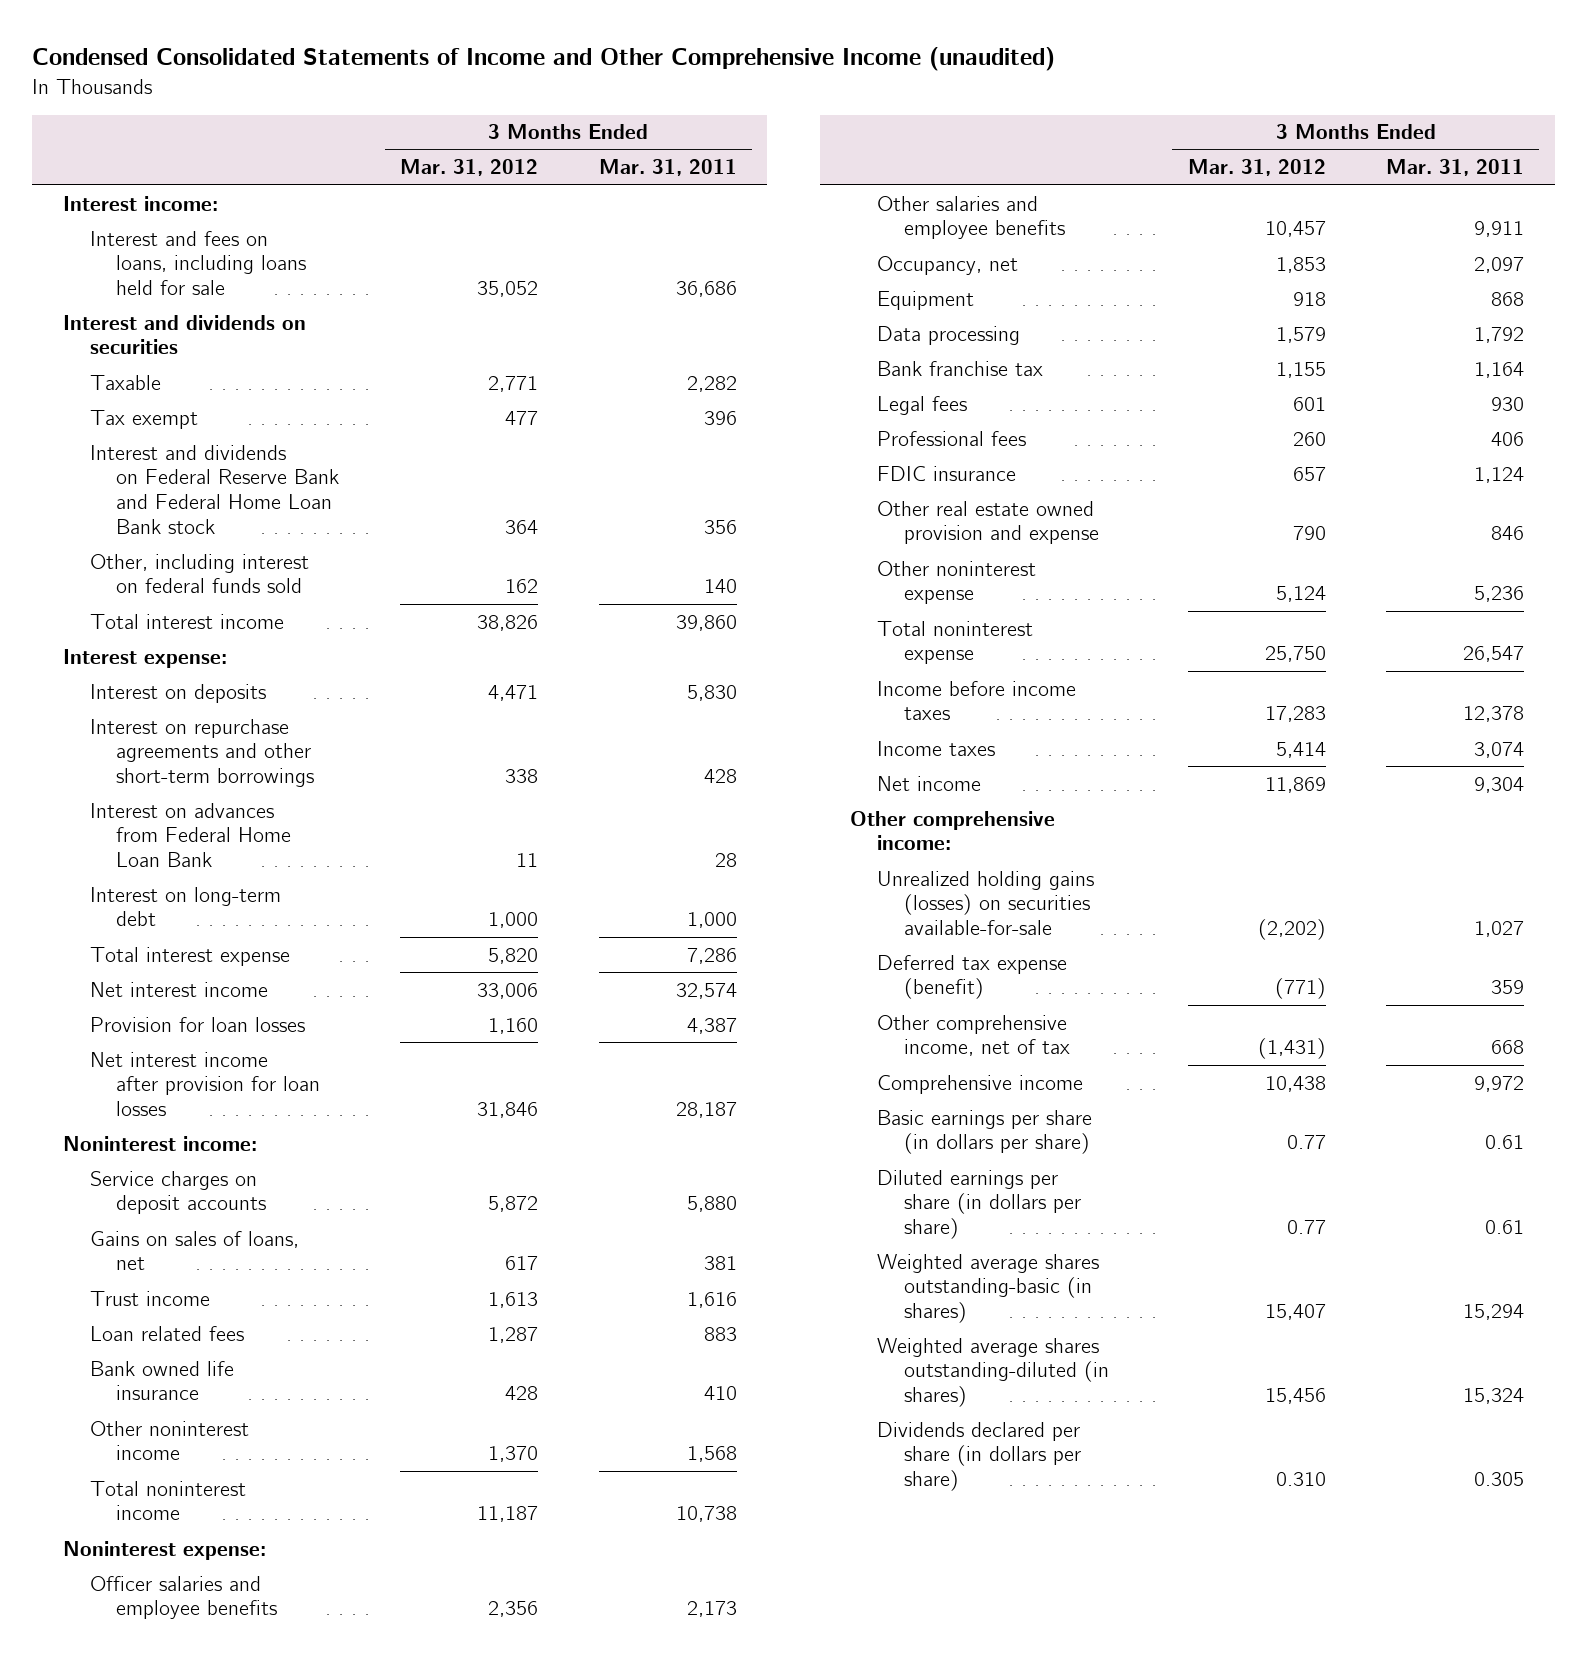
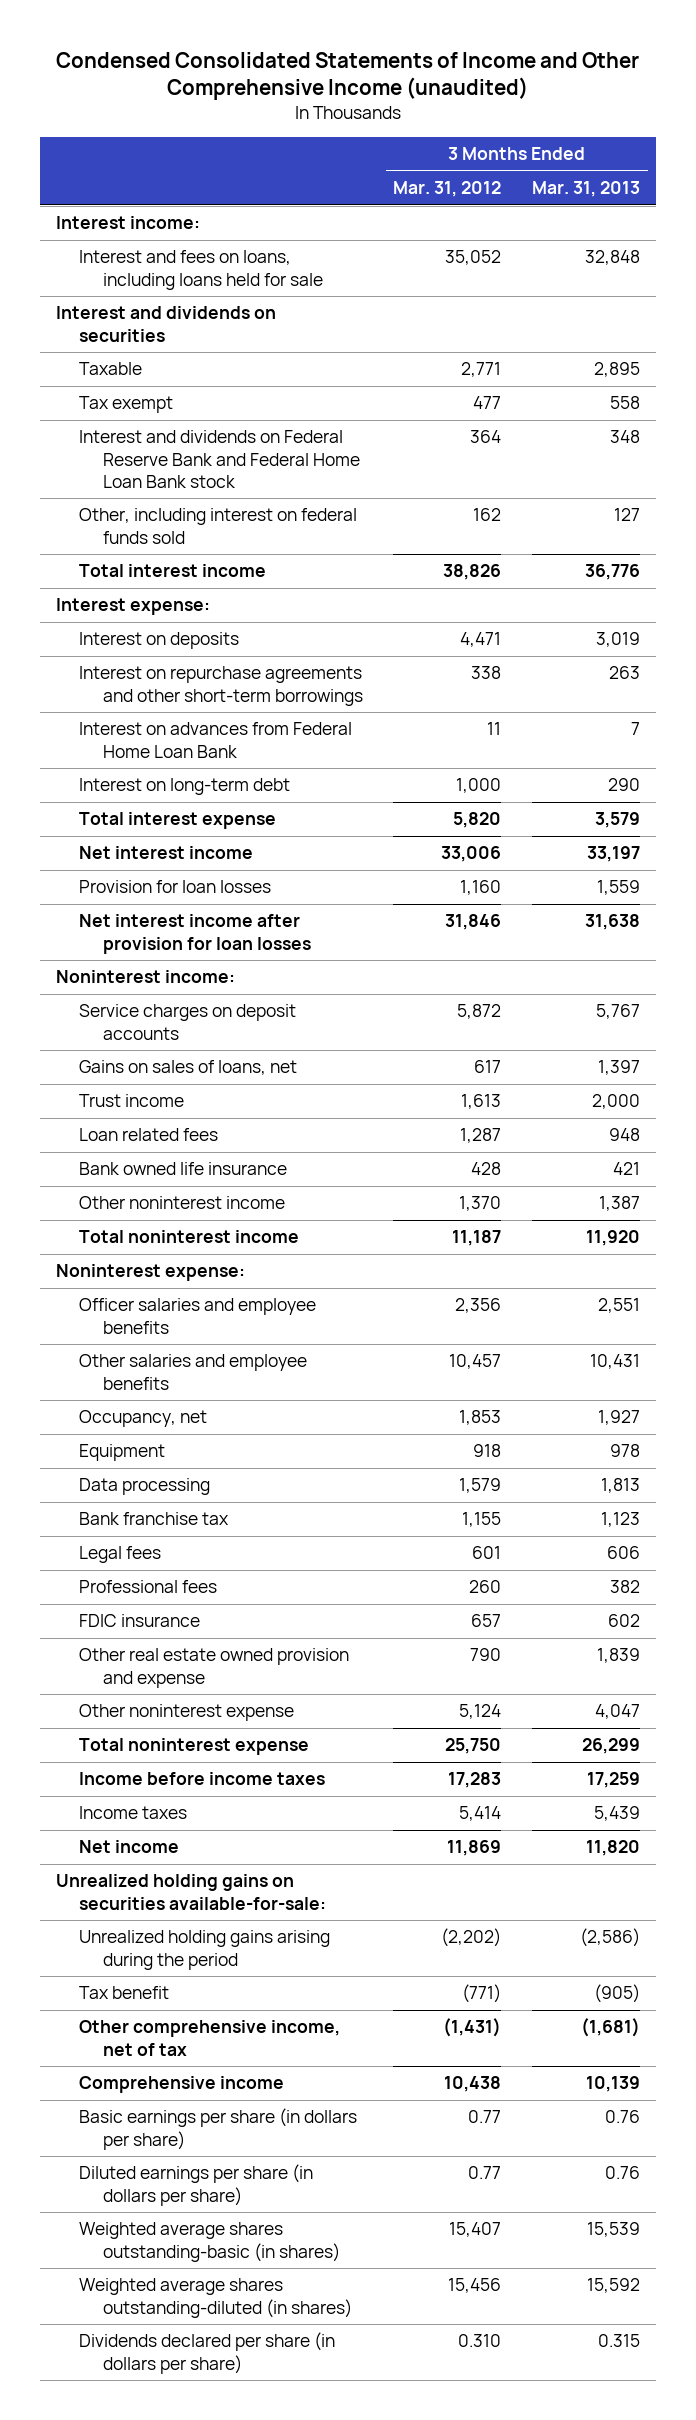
- | 3 Months Ended Mar. 31, 2012 | 3 Months Ended Mar. 31, 2011
+ | 3 Months Ended Mar. 31, 2012 | 3 Months Ended Mar. 31, 2013
- Other comprehensive income:
- Unrealized holding gains (losses) on securities available-for-sale | (2,202) | 1,027
- Deferred tax expense (benefit) | (771) | 359
+ Unrealized holding gains on securities available-for-sale:
+ Unrealized holding gains arising during the period | (2,202) | (2,586)
+ Tax benefit | (771) | (905)

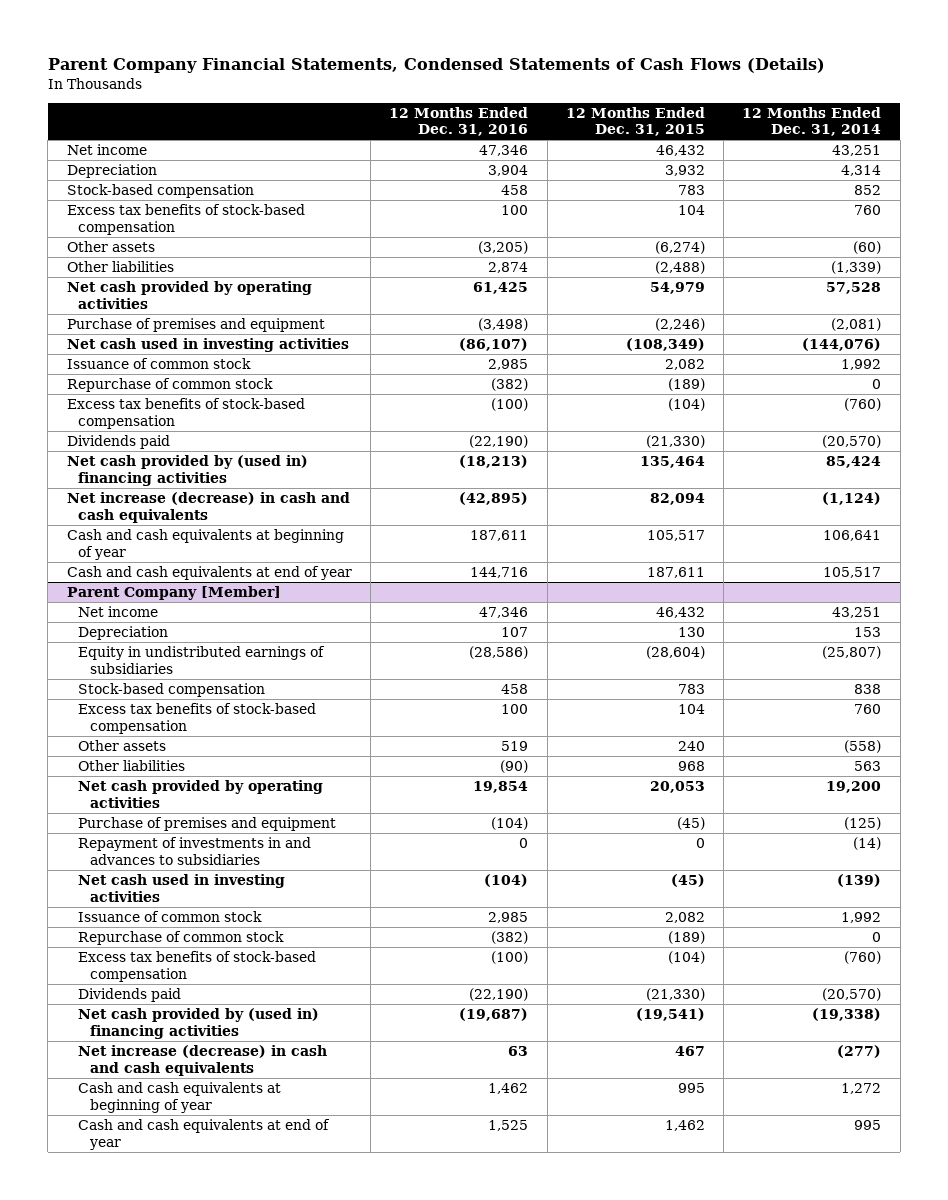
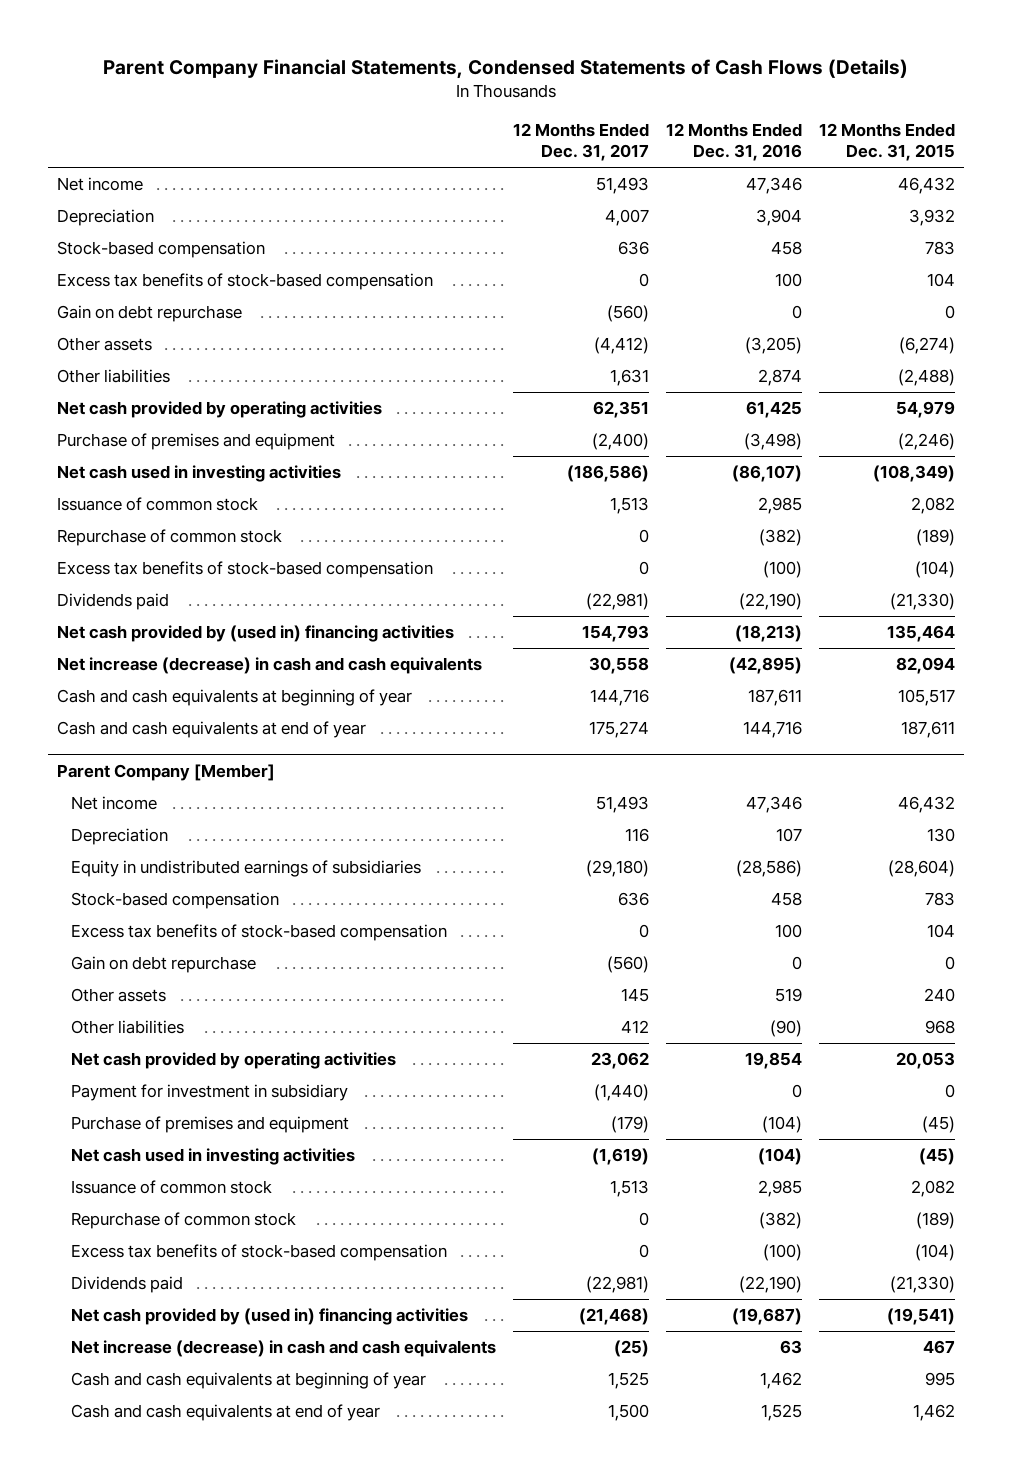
- | 12 Months Ended Dec. 31, 2016 | 12 Months Ended Dec. 31, 2015 | 12 Months Ended Dec. 31, 2014
+ | 12 Months Ended Dec. 31, 2017 | 12 Months Ended Dec. 31, 2016 | 12 Months Ended Dec. 31, 2015
+ Gain on debt repurchase | (560) | 0 | 0
@ Parent Company [Member]
+ Gain on debt repurchase | (560) | 0 | 0
+ Payment for investment in subsidiary | (1,440) | 0 | 0
- Repayment of investments in and advances to subsidiaries | 0 | 0 | (14)

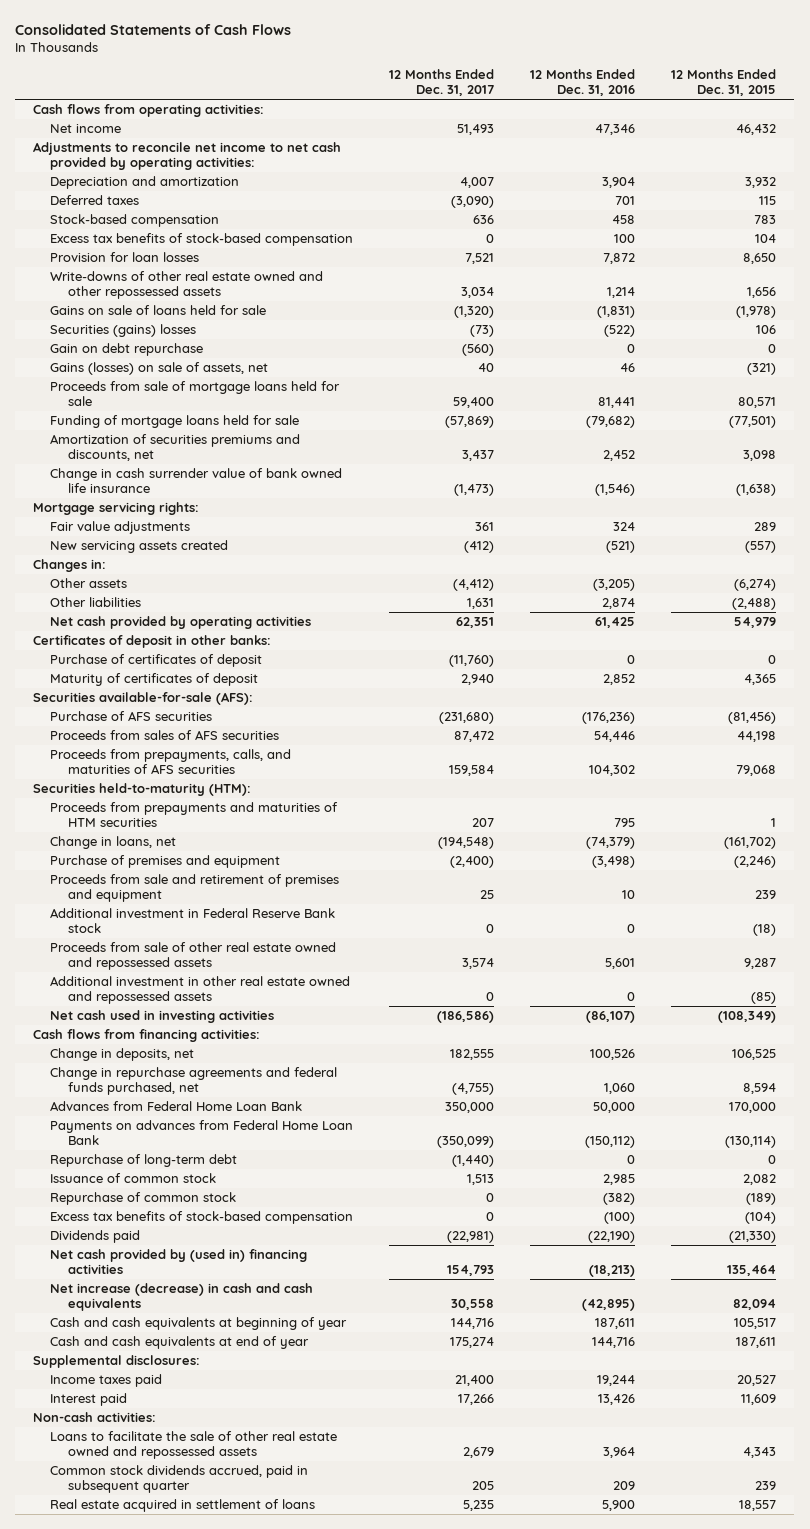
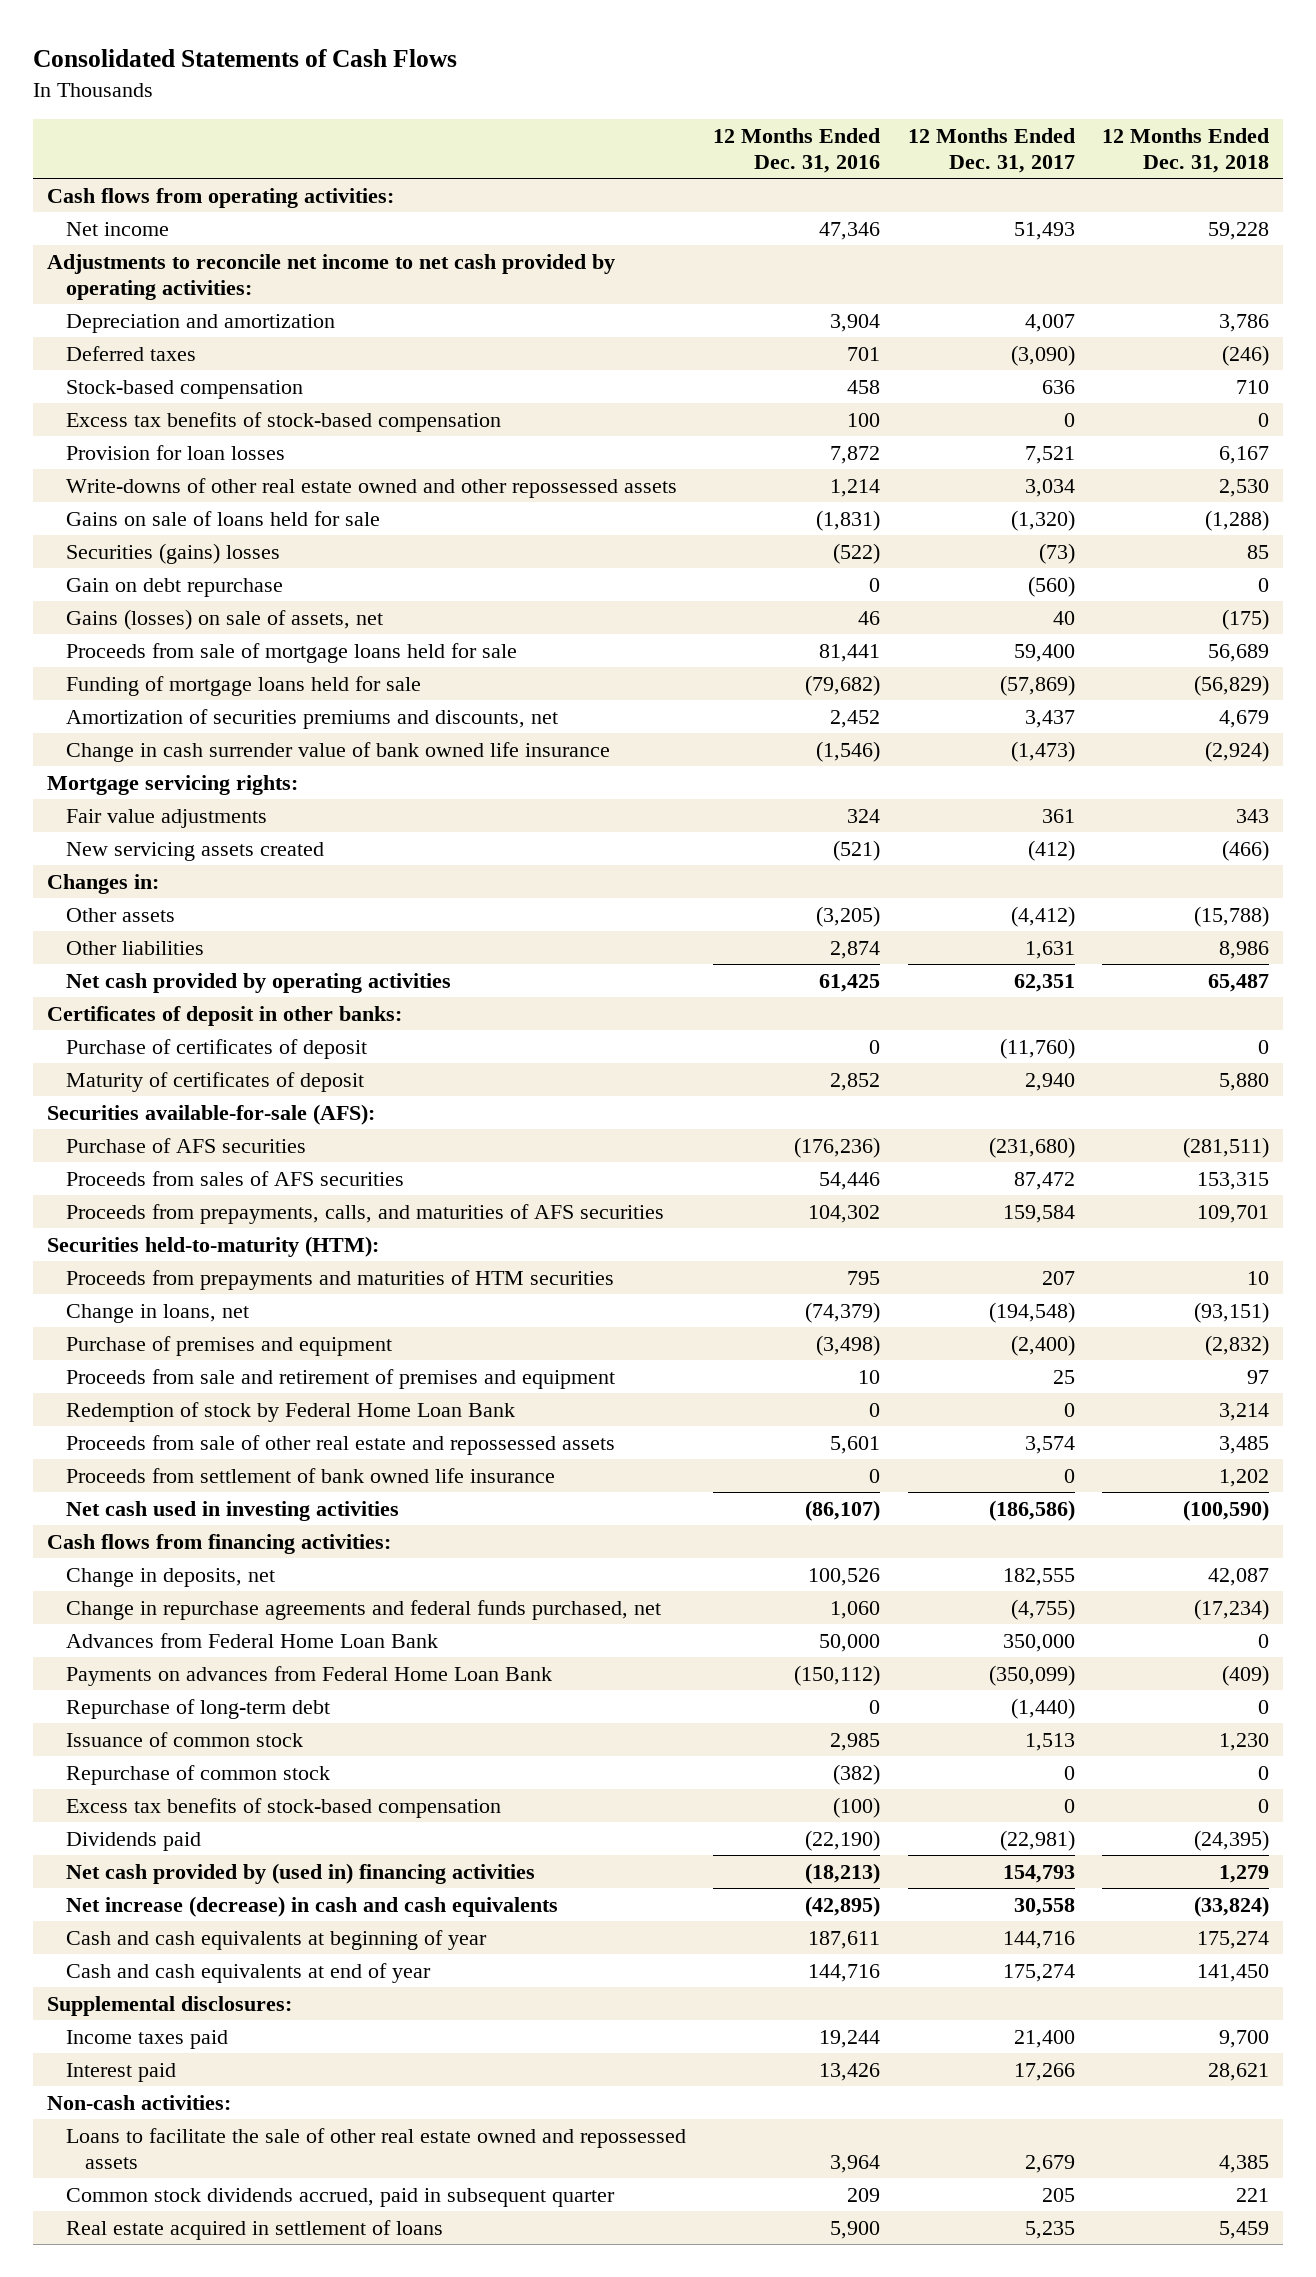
- | 12 Months Ended Dec. 31, 2017 | 12 Months Ended Dec. 31, 2016 | 12 Months Ended Dec. 31, 2015
+ | 12 Months Ended Dec. 31, 2016 | 12 Months Ended Dec. 31, 2017 | 12 Months Ended Dec. 31, 2018
- Additional investment in Federal Reserve Bank stock | 0 | 0 | (18)
- Proceeds from sale of other real estate owned and repossessed assets | 3,574 | 5,601 | 9,287
- Additional investment in other real estate owned and repossessed assets | 0 | 0 | (85)
+ Redemption of stock by Federal Home Loan Bank | 0 | 0 | 3,214
+ Proceeds from sale of other real estate and repossessed assets | 5,601 | 3,574 | 3,485
+ Proceeds from settlement of bank owned life insurance | 0 | 0 | 1,202

